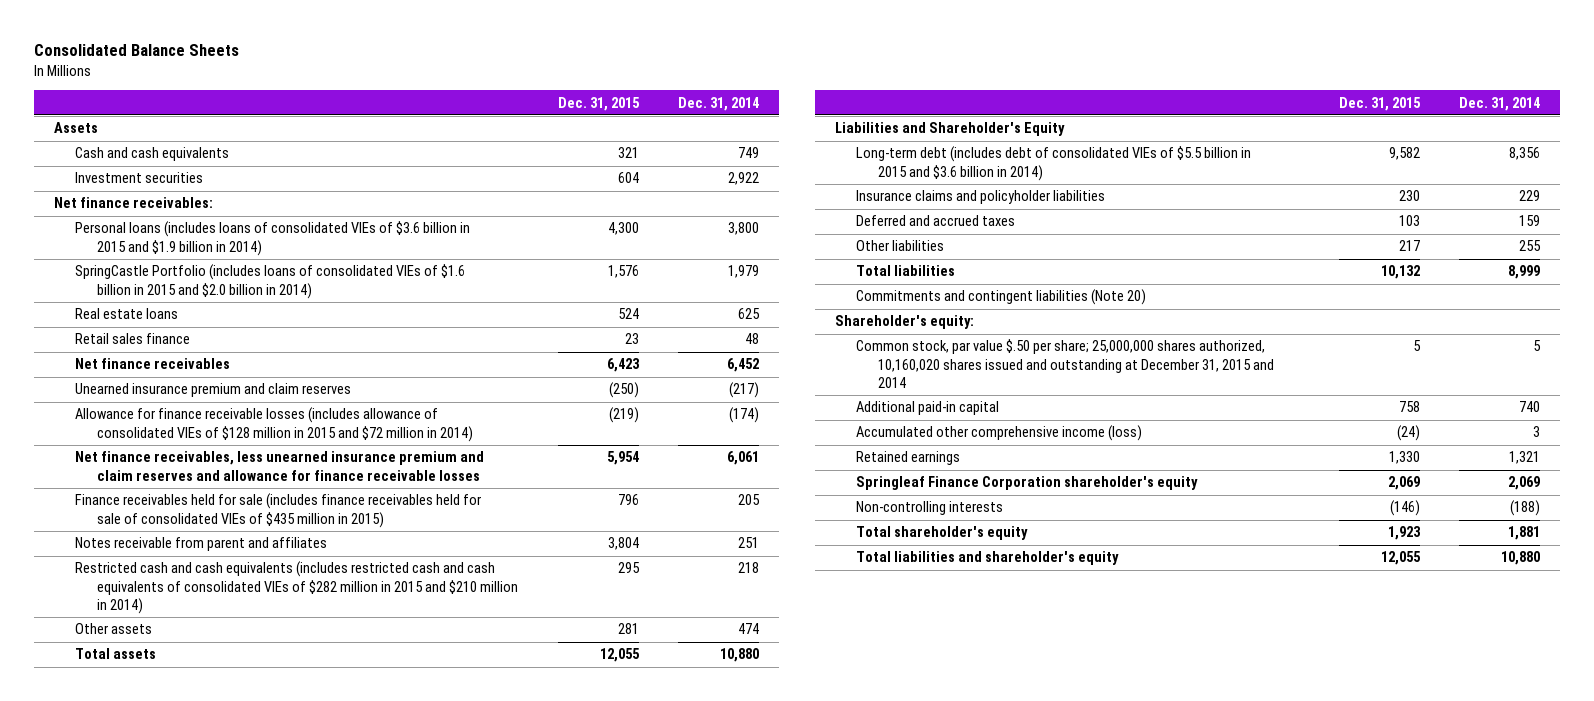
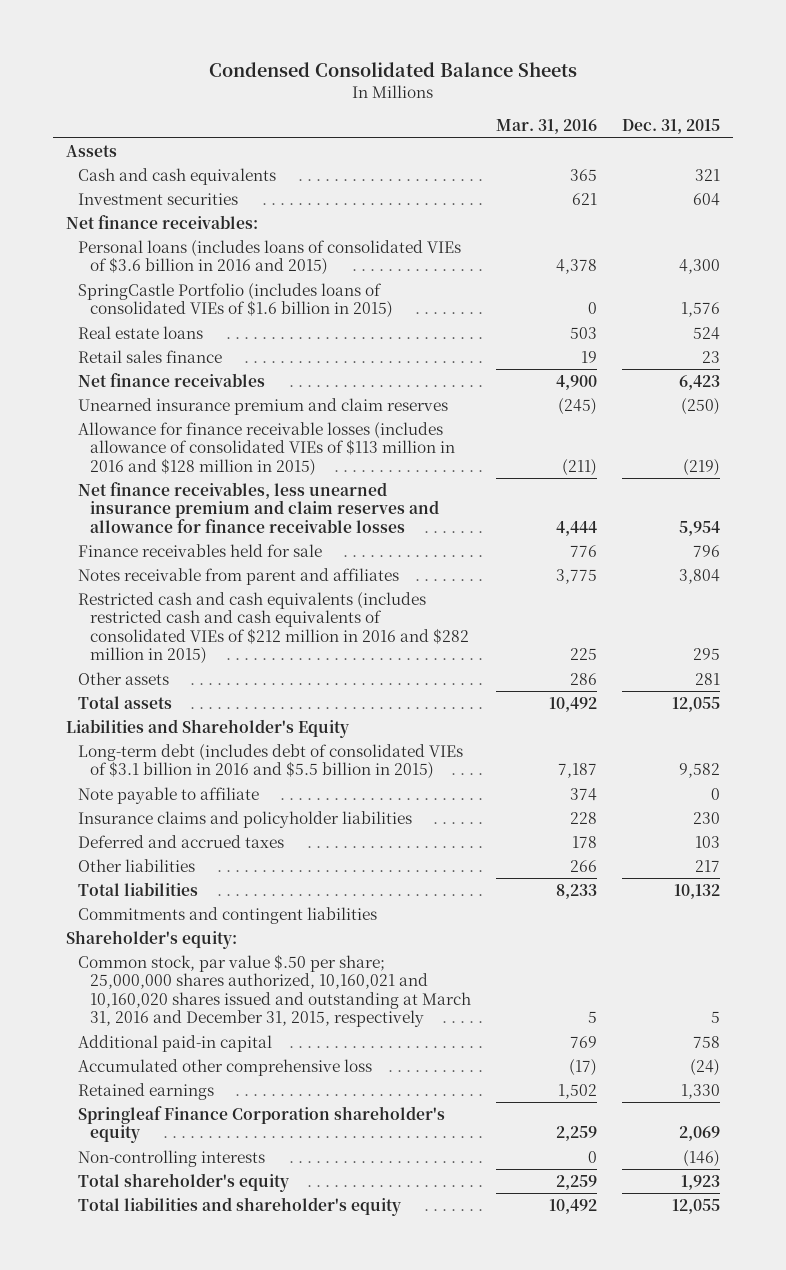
- Consolidated Balance Sheets
+ Condensed Consolidated Balance Sheets
- | Dec. 31, 2015 | Dec. 31, 2014
+ | Mar. 31, 2016 | Dec. 31, 2015
- Personal loans (includes loans of consolidated VIEs of $3.6 billion in 2015 and $1.9 billion in 2014) | 4,300 | 3,800
- SpringCastle Portfolio (includes loans of consolidated VIEs of $1.6 billion in 2015 and $2.0 billion in 2014) | 1,576 | 1,979
+ Personal loans (includes loans of consolidated VIEs of $3.6 billion in 2016 and 2015) | 4,378 | 4,300
+ SpringCastle Portfolio (includes loans of consolidated VIEs of $1.6 billion in 2015) | 0 | 1,576
- Allowance for finance receivable losses (includes allowance of consolidated VIEs of $128 million in 2015 and $72 million in 2014) | (219) | (174)
+ Allowance for finance receivable losses (includes allowance of consolidated VIEs of $113 million in 2016 and $128 million in 2015) | (211) | (219)
- Finance receivables held for sale (includes finance receivables held for sale of consolidated VIEs of $435 million in 2015) | 796 | 205
+ Finance receivables held for sale | 776 | 796
- Restricted cash and cash equivalents (includes restricted cash and cash equivalents of consolidated VIEs of $282 million in 2015 and $210 million in 2014) | 295 | 218
+ Restricted cash and cash equivalents (includes restricted cash and cash equivalents of consolidated VIEs of $212 million in 2016 and $282 million in 2015) | 225 | 295
- Long-term debt (includes debt of consolidated VIEs of $5.5 billion in 2015 and $3.6 billion in 2014) | 9,582 | 8,356
+ Long-term debt (includes debt of consolidated VIEs of $3.1 billion in 2016 and $5.5 billion in 2015) | 7,187 | 9,582
+ Note payable to affiliate | 374 | 0
- Commitments and contingent liabilities (Note 20)
+ Commitments and contingent liabilities
- Common stock, par value $.50 per share; 25,000,000 shares authorized, 10,160,020 shares issued and outstanding at December 31, 2015 and 2014 | 5 | 5
+ Common stock, par value $.50 per share; 25,000,000 shares authorized, 10,160,021 and 10,160,020 shares issued and outstanding at March 31, 2016 and December 31, 2015, respectively | 5 | 5
- Accumulated other comprehensive income (loss) | (24) | 3
+ Accumulated other comprehensive loss | (17) | (24)

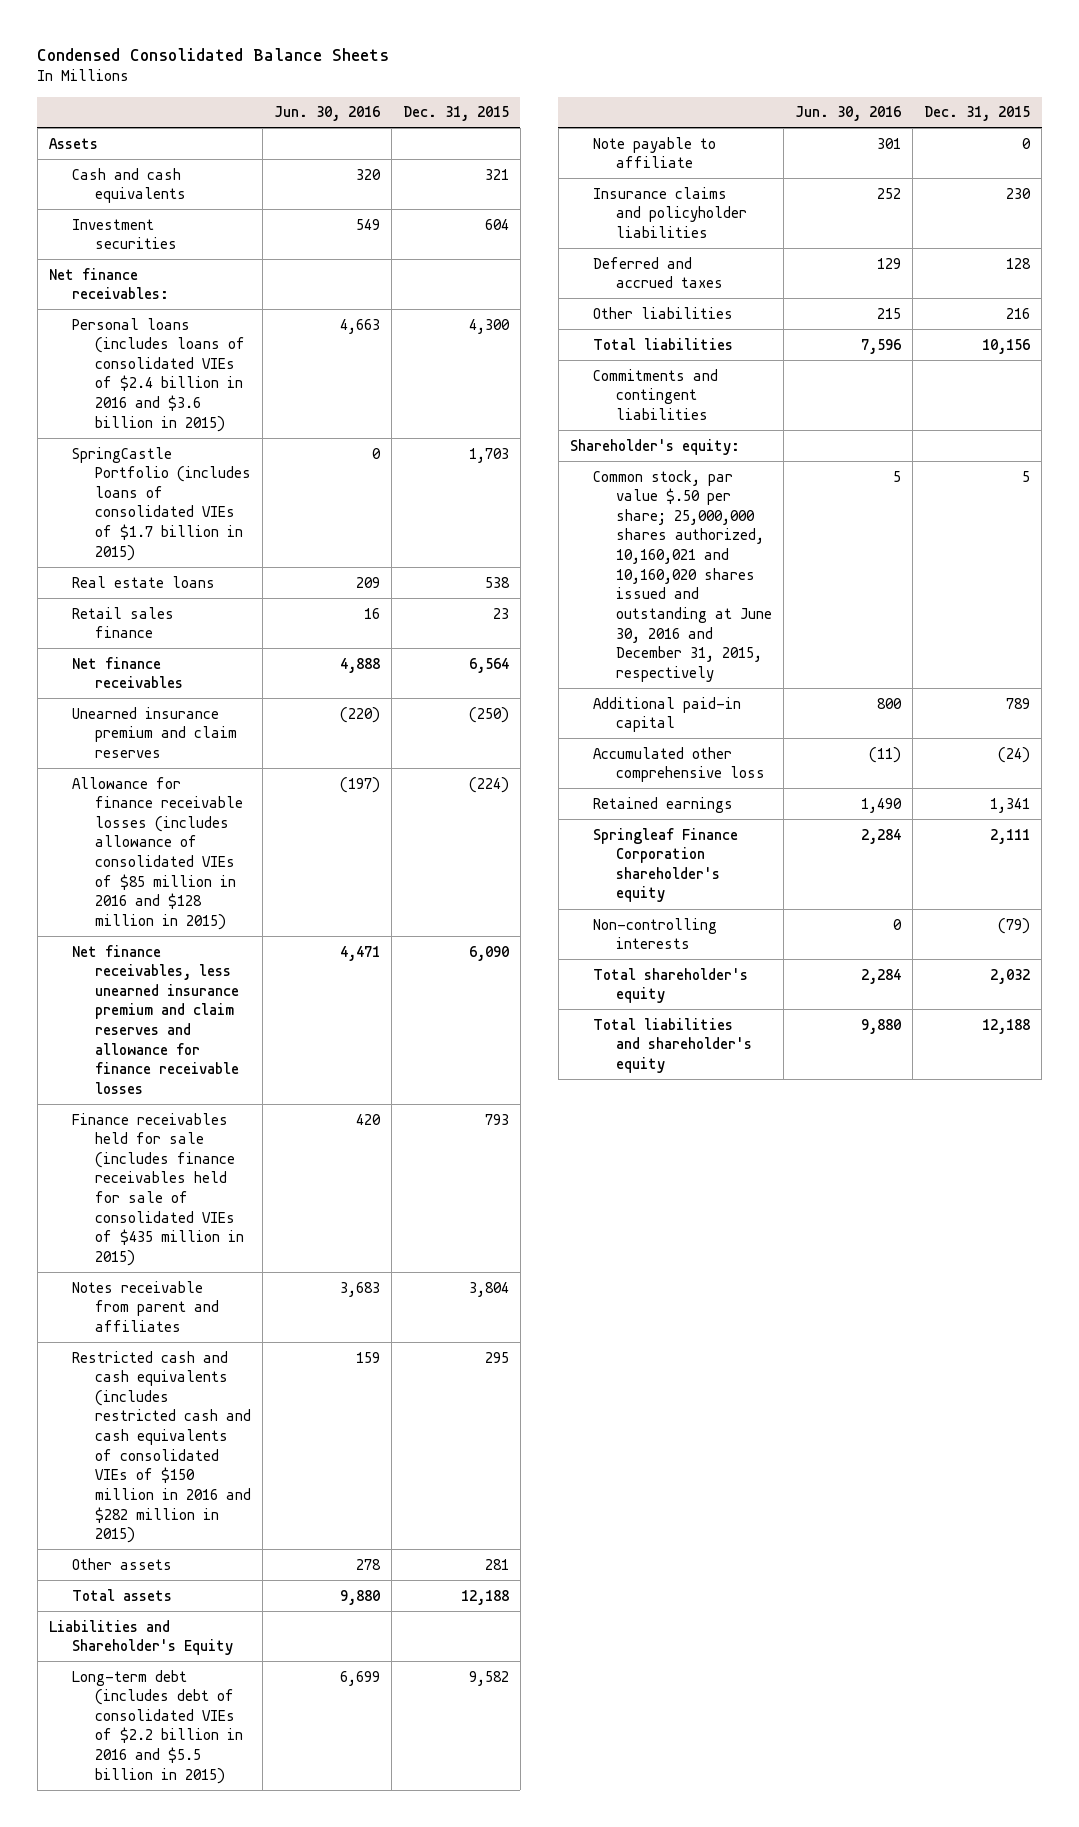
- | Mar. 31, 2016 | Dec. 31, 2015
+ | Jun. 30, 2016 | Dec. 31, 2015
- Personal loans (includes loans of consolidated VIEs of $3.6 billion in 2016 and 2015) | 4,378 | 4,300
- SpringCastle Portfolio (includes loans of consolidated VIEs of $1.6 billion in 2015) | 0 | 1,576
- Real estate loans | 503 | 524
+ Personal loans (includes loans of consolidated VIEs of $2.4 billion in 2016 and $3.6 billion in 2015) | 4,663 | 4,300
+ SpringCastle Portfolio (includes loans of consolidated VIEs of $1.7 billion in 2015) | 0 | 1,703
+ Real estate loans | 209 | 538
- Net finance receivables | 4,900 | 6,423
+ Net finance receivables | 4,888 | 6,564
- Allowance for finance receivable losses (includes allowance of consolidated VIEs of $113 million in 2016 and $128 million in 2015) | (211) | (219)
- Net finance receivables, less unearned insurance premium and claim reserves and allowance for finance receivable losses | 4,444 | 5,954
- Finance receivables held for sale | 776 | 796
+ Allowance for finance receivable losses (includes allowance of consolidated VIEs of $85 million in 2016 and $128 million in 2015) | (197) | (224)
+ Net finance receivables, less unearned insurance premium and claim reserves and allowance for finance receivable losses | 4,471 | 6,090
+ Finance receivables held for sale (includes finance receivables held for sale of consolidated VIEs of $435 million in 2015) | 420 | 793
- Restricted cash and cash equivalents (includes restricted cash and cash equivalents of consolidated VIEs of $212 million in 2016 and $282 million in 2015) | 225 | 295
+ Restricted cash and cash equivalents (includes restricted cash and cash equivalents of consolidated VIEs of $150 million in 2016 and $282 million in 2015) | 159 | 295
- Total assets | 10,492 | 12,055
+ Total assets | 9,880 | 12,188
- Long-term debt (includes debt of consolidated VIEs of $3.1 billion in 2016 and $5.5 billion in 2015) | 7,187 | 9,582
+ Long-term debt (includes debt of consolidated VIEs of $2.2 billion in 2016 and $5.5 billion in 2015) | 6,699 | 9,582
- Deferred and accrued taxes | 178 | 103
- Other liabilities | 266 | 217
- Total liabilities | 8,233 | 10,132
+ Deferred and accrued taxes | 129 | 128
+ Other liabilities | 215 | 216
+ Total liabilities | 7,596 | 10,156
- Common stock, par value $.50 per share; 25,000,000 shares authorized, 10,160,021 and 10,160,020 shares issued and outstanding at March 31, 2016 and December 31, 2015, respectively | 5 | 5
- Additional paid-in capital | 769 | 758
+ Common stock, par value $.50 per share; 25,000,000 shares authorized, 10,160,021 and 10,160,020 shares issued and outstanding at June 30, 2016 and December 31, 2015, respectively | 5 | 5
+ Additional paid-in capital | 800 | 789
- Retained earnings | 1,502 | 1,330
- Springleaf Finance Corporation shareholder's equity | 2,259 | 2,069
- Non-controlling interests | 0 | (146)
- Total shareholder's equity | 2,259 | 1,923
- Total liabilities and shareholder's equity | 10,492 | 12,055
+ Retained earnings | 1,490 | 1,341
+ Springleaf Finance Corporation shareholder's equity | 2,284 | 2,111
+ Non-controlling interests | 0 | (79)
+ Total shareholder's equity | 2,284 | 2,032
+ Total liabilities and shareholder's equity | 9,880 | 12,188

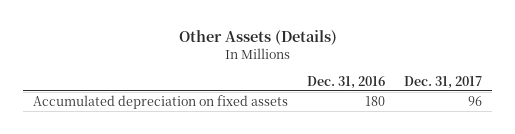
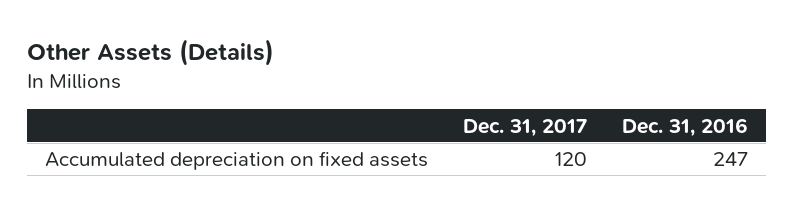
- | Dec. 31, 2016 | Dec. 31, 2017
+ | Dec. 31, 2017 | Dec. 31, 2016
- Accumulated depreciation on fixed assets | 180 | 96
+ Accumulated depreciation on fixed assets | 120 | 247

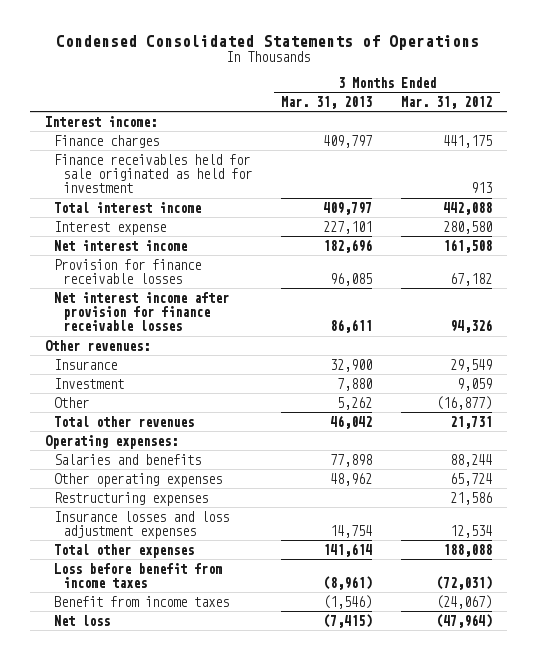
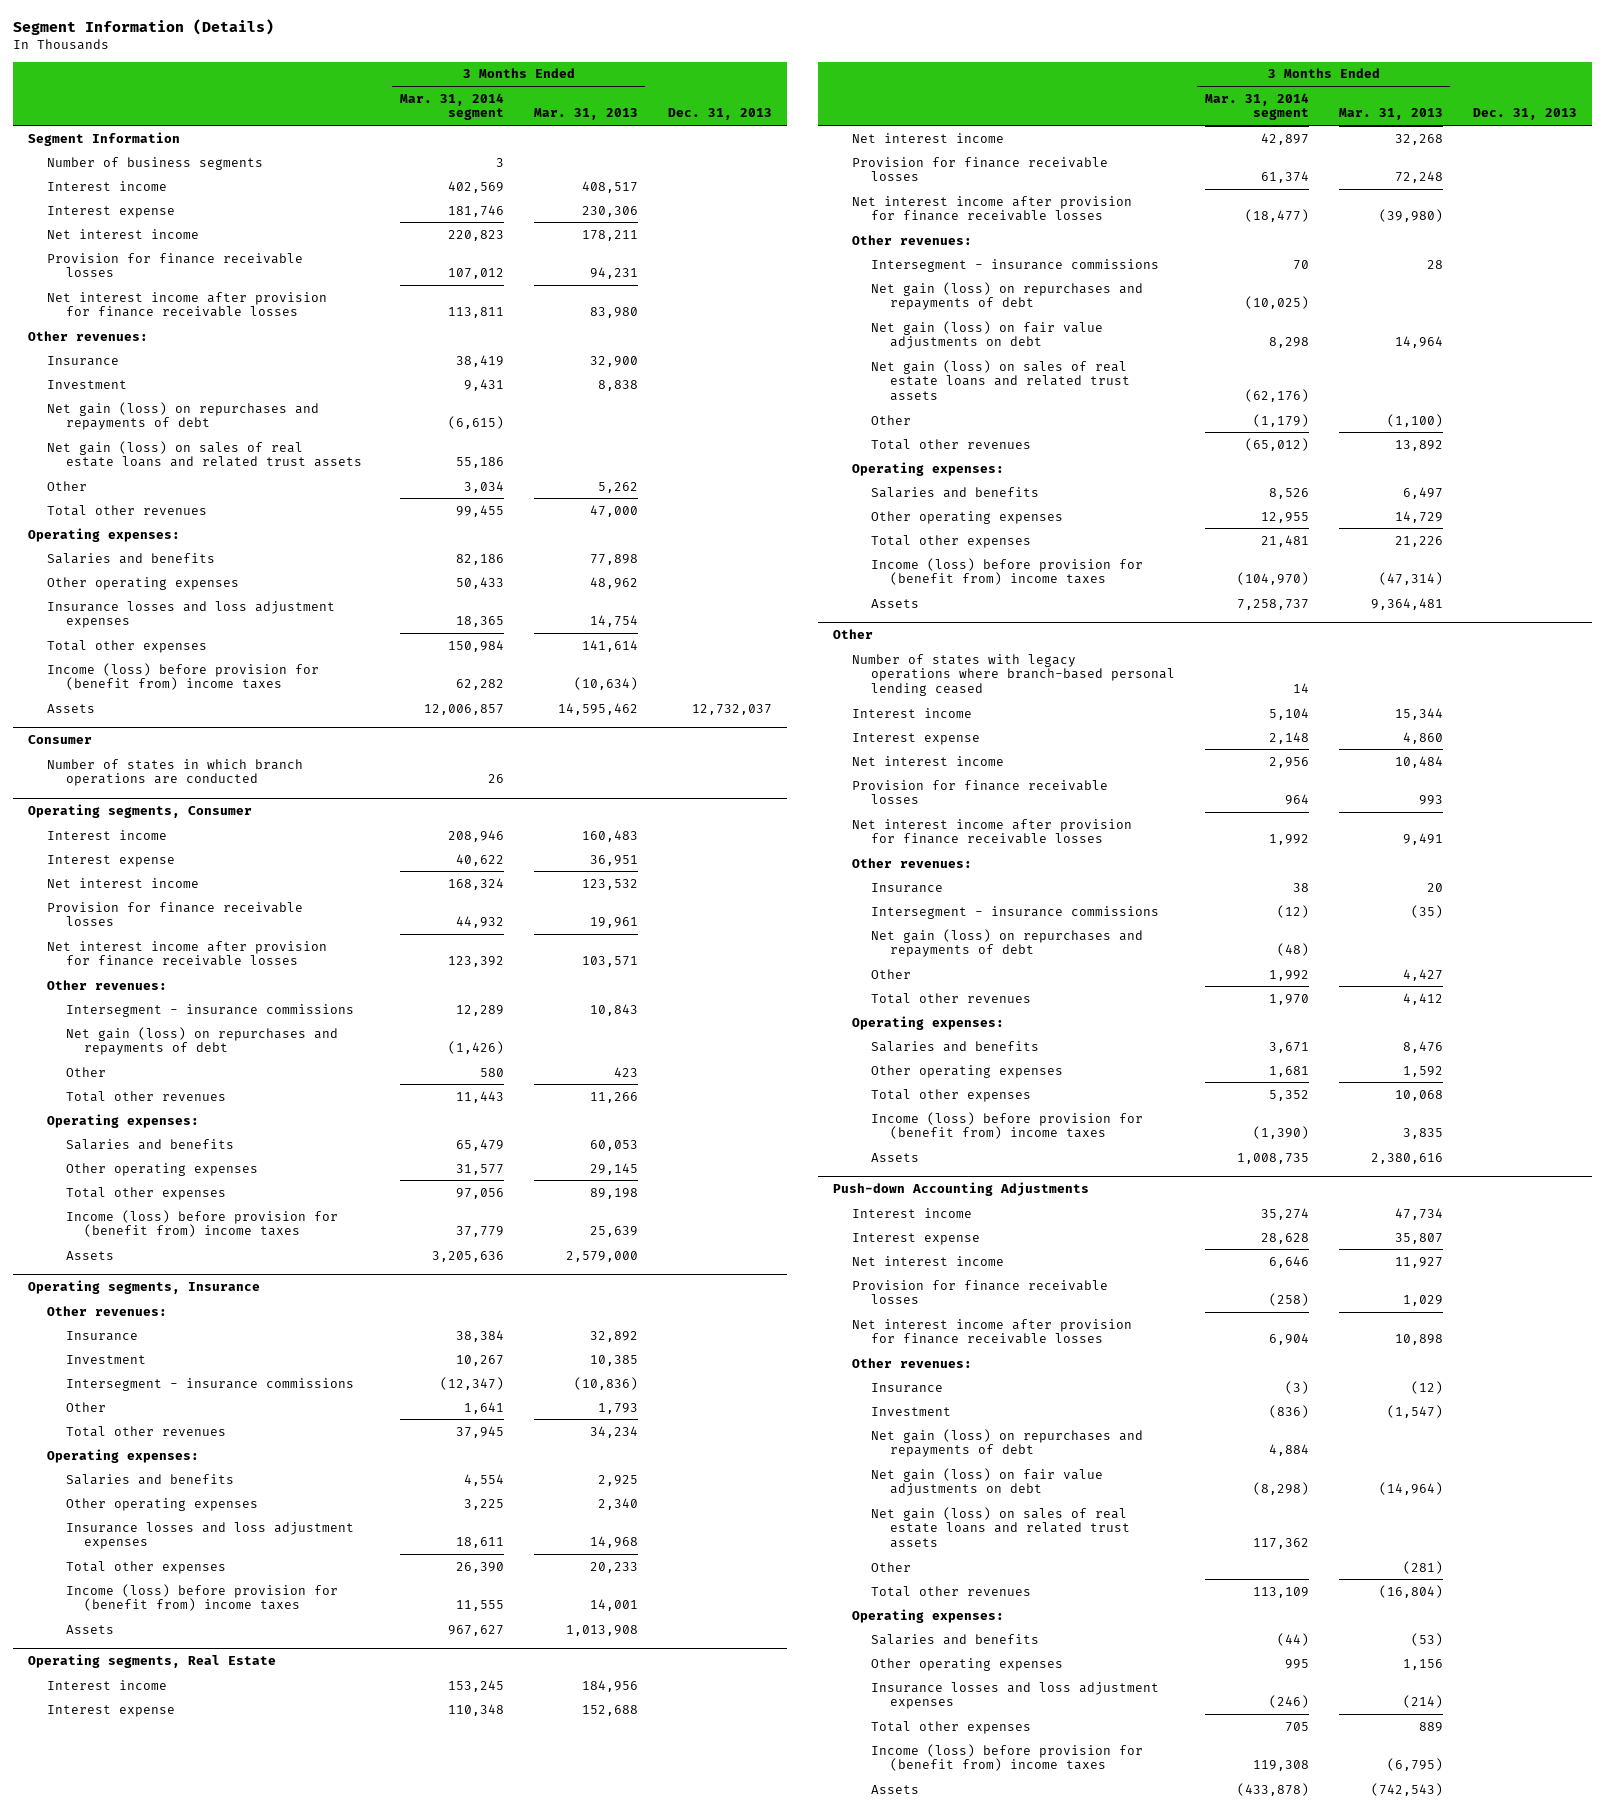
- Condensed Consolidated Statements of Operations
+ Segment Information (Details)
- | 3 Months Ended Mar. 31, 2013 | 3 Months Ended Mar. 31, 2012
+ | 3 Months Ended Mar. 31, 2014 segment | 3 Months Ended Mar. 31, 2013 | Dec. 31, 2013
- Interest income:
- Finance charges | 409,797 | 441,175
- Finance receivables held for sale originated as held for investment | | 913
- Total interest income | 409,797 | 442,088
- Interest expense | 227,101 | 280,580
- Net interest income | 182,696 | 161,508
- Provision for finance receivable losses | 96,085 | 67,182
- Net interest income after provision for finance receivable losses | 86,611 | 94,326
+ Segment Information
+ Number of business segments | 3 | |
+ Interest income | 402,569 | 408,517 |
+ Interest expense | 181,746 | 230,306 |
+ Net interest income | 220,823 | 178,211 |
+ Provision for finance receivable losses | 107,012 | 94,231 |
+ Net interest income after provision for finance receivable losses | 113,811 | 83,980 |
- Investment | 7,880 | 9,059
+ Investment | 9,431 | 8,838 |
+ Net gain (loss) on repurchases and repayments of debt | (6,615) | |
+ Net gain (loss) on sales of real estate loans and related trust assets | 55,186 | |
- Total other revenues | 46,042 | 21,731
+ Total other revenues | 99,455 | 47,000 |
- Restructuring expenses | | 21,586
- Loss before benefit from income taxes | (8,961) | (72,031)
- Benefit from income taxes | (1,546) | (24,067)
- Net loss | (7,415) | (47,964)
+ Income (loss) before provision for (benefit from) income taxes | 62,282 | (10,634) |
+ Assets | 12,006,857 | 14,595,462 | 12,732,037
+ Consumer
+ Number of states in which branch operations are conducted | 26 | |
+ Operating segments, Consumer
+ Interest income | 208,946 | 160,483 |
+ Interest expense | 40,622 | 36,951 |
+ Net interest income | 168,324 | 123,532 |
+ Provision for finance receivable losses | 44,932 | 19,961 |
+ Net interest income after provision for finance receivable losses | 123,392 | 103,571 |
+ Other revenues:
+ Intersegment - insurance commissions | 12,289 | 10,843 |
+ Net gain (loss) on repurchases and repayments of debt | (1,426) | |
+ Other | 580 | 423 |
+ Total other revenues | 11,443 | 11,266 |
+ Operating expenses:
+ Salaries and benefits | 65,479 | 60,053 |
+ Other operating expenses | 31,577 | 29,145 |
+ Total other expenses | 97,056 | 89,198 |
+ Income (loss) before provision for (benefit from) income taxes | 37,779 | 25,639 |
+ Assets | 3,205,636 | 2,579,000 |
+ Operating segments, Insurance
+ Other revenues:
+ Insurance | 38,384 | 32,892 |
+ Investment | 10,267 | 10,385 |
+ Intersegment - insurance commissions | (12,347) | (10,836) |
+ Other | 1,641 | 1,793 |
+ Total other revenues | 37,945 | 34,234 |
+ Operating expenses:
+ Salaries and benefits | 4,554 | 2,925 |
+ Other operating expenses | 3,225 | 2,340 |
+ Insurance losses and loss adjustment expenses | 18,611 | 14,968 |
+ Total other expenses | 26,390 | 20,233 |
+ Income (loss) before provision for (benefit from) income taxes | 11,555 | 14,001 |
+ Assets | 967,627 | 1,013,908 |
+ Operating segments, Real Estate
+ Interest income | 153,245 | 184,956 |
+ Interest expense | 110,348 | 152,688 |
+ Net interest income | 42,897 | 32,268 |
+ Provision for finance receivable losses | 61,374 | 72,248 |
+ Net interest income after provision for finance receivable losses | (18,477) | (39,980) |
+ Other revenues:
+ Intersegment - insurance commissions | 70 | 28 |
+ Net gain (loss) on repurchases and repayments of debt | (10,025) | |
+ Net gain (loss) on fair value adjustments on debt | 8,298 | 14,964 |
+ Net gain (loss) on sales of real estate loans and related trust assets | (62,176) | |
+ Other | (1,179) | (1,100) |
+ Total other revenues | (65,012) | 13,892 |
+ Operating expenses:
+ Salaries and benefits | 8,526 | 6,497 |
+ Other operating expenses | 12,955 | 14,729 |
+ Total other expenses | 21,481 | 21,226 |
+ Income (loss) before provision for (benefit from) income taxes | (104,970) | (47,314) |
+ Assets | 7,258,737 | 9,364,481 |
+ Other
+ Number of states with legacy operations where branch-based personal lending ceased | 14 | |
+ Interest income | 5,104 | 15,344 |
+ Interest expense | 2,148 | 4,860 |
+ Net interest income | 2,956 | 10,484 |
+ Provision for finance receivable losses | 964 | 993 |
+ Net interest income after provision for finance receivable losses | 1,992 | 9,491 |
+ Other revenues:
+ Insurance | 38 | 20 |
+ Intersegment - insurance commissions | (12) | (35) |
+ Net gain (loss) on repurchases and repayments of debt | (48) | |
+ Other | 1,992 | 4,427 |
+ Total other revenues | 1,970 | 4,412 |
+ Operating expenses:
+ Salaries and benefits | 3,671 | 8,476 |
+ Other operating expenses | 1,681 | 1,592 |
+ Total other expenses | 5,352 | 10,068 |
+ Income (loss) before provision for (benefit from) income taxes | (1,390) | 3,835 |
+ Assets | 1,008,735 | 2,380,616 |
+ Push-down Accounting Adjustments
+ Interest income | 35,274 | 47,734 |
+ Interest expense | 28,628 | 35,807 |
+ Net interest income | 6,646 | 11,927 |
+ Provision for finance receivable losses | (258) | 1,029 |
+ Net interest income after provision for finance receivable losses | 6,904 | 10,898 |
+ Other revenues:
+ Insurance | (3) | (12) |
+ Investment | (836) | (1,547) |
+ Net gain (loss) on repurchases and repayments of debt | 4,884 | |
+ Net gain (loss) on fair value adjustments on debt | (8,298) | (14,964) |
+ Net gain (loss) on sales of real estate loans and related trust assets | 117,362 | |
+ Other | | (281) |
+ Total other revenues | 113,109 | (16,804) |
+ Operating expenses:
+ Salaries and benefits | (44) | (53) |
+ Other operating expenses | 995 | 1,156 |
+ Insurance losses and loss adjustment expenses | (246) | (214) |
+ Total other expenses | 705 | 889 |
+ Income (loss) before provision for (benefit from) income taxes | 119,308 | (6,795) |
+ Assets | (433,878) | (742,543) |

